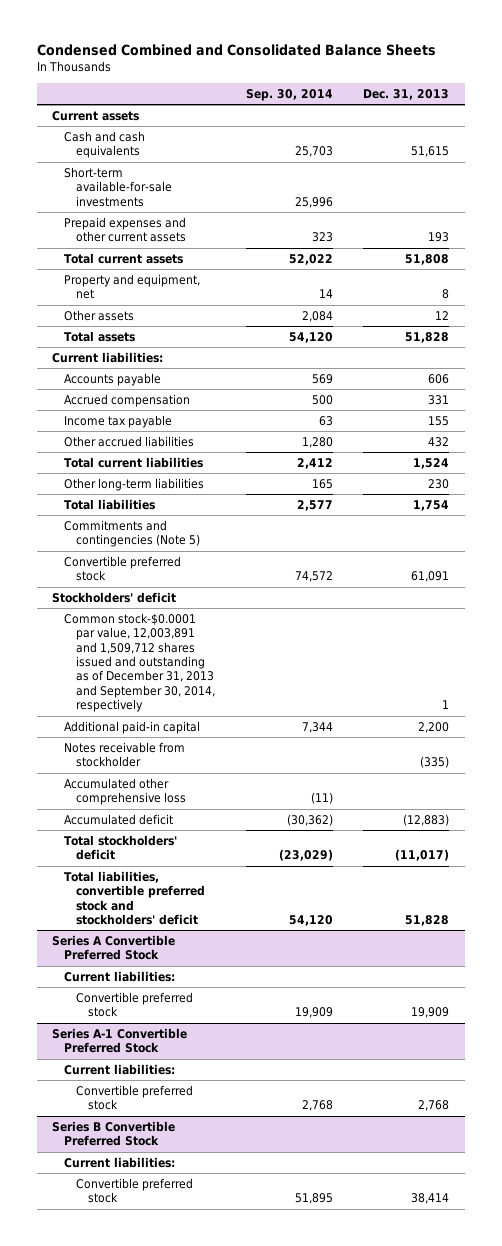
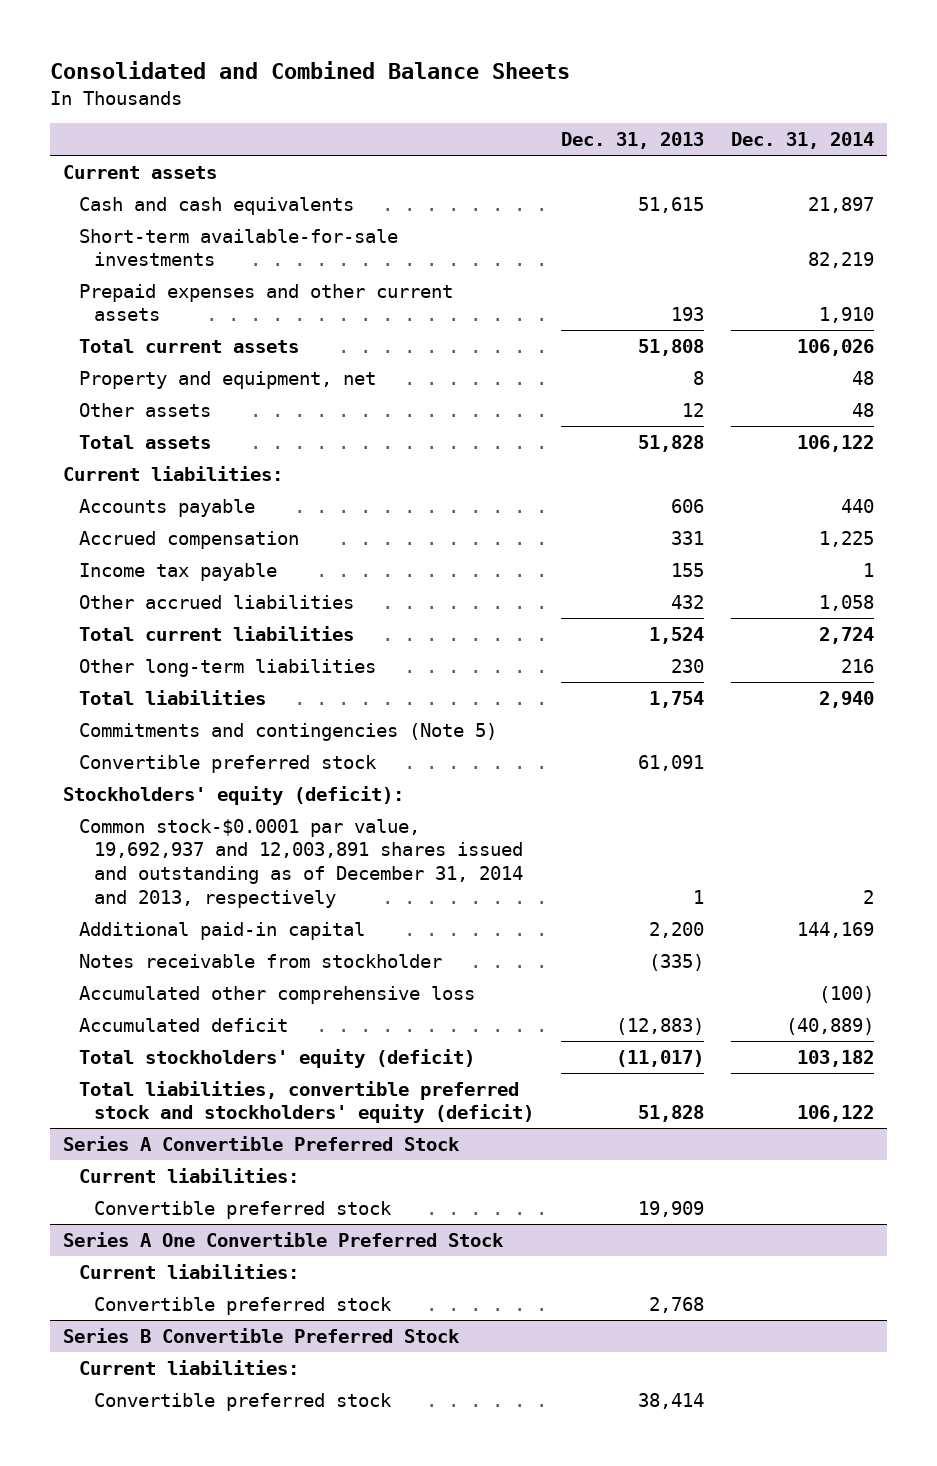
- Condensed Combined and Consolidated Balance Sheets
+ Consolidated and Combined Balance Sheets
- | Sep. 30, 2014 | Dec. 31, 2013
+ | Dec. 31, 2013 | Dec. 31, 2014
- Stockholders' deficit
- Common stock-$0.0001 par value, 12,003,891 and 1,509,712 shares issued and outstanding as of December 31, 2013 and September 30, 2014, respectively | | 1
+ Stockholders' equity (deficit):
+ Common stock-$0.0001 par value, 19,692,937 and 12,003,891 shares issued and outstanding as of December 31, 2014 and 2013, respectively | 1 | 2
- Total stockholders' deficit | (23,029) | (11,017)
- Total liabilities, convertible preferred stock and stockholders' deficit | 54,120 | 51,828
+ Total stockholders' equity (deficit) | (11,017) | 103,182
+ Total liabilities, convertible preferred stock and stockholders' equity (deficit) | 51,828 | 106,122
- Series A-1 Convertible Preferred Stock
+ Series A One Convertible Preferred Stock

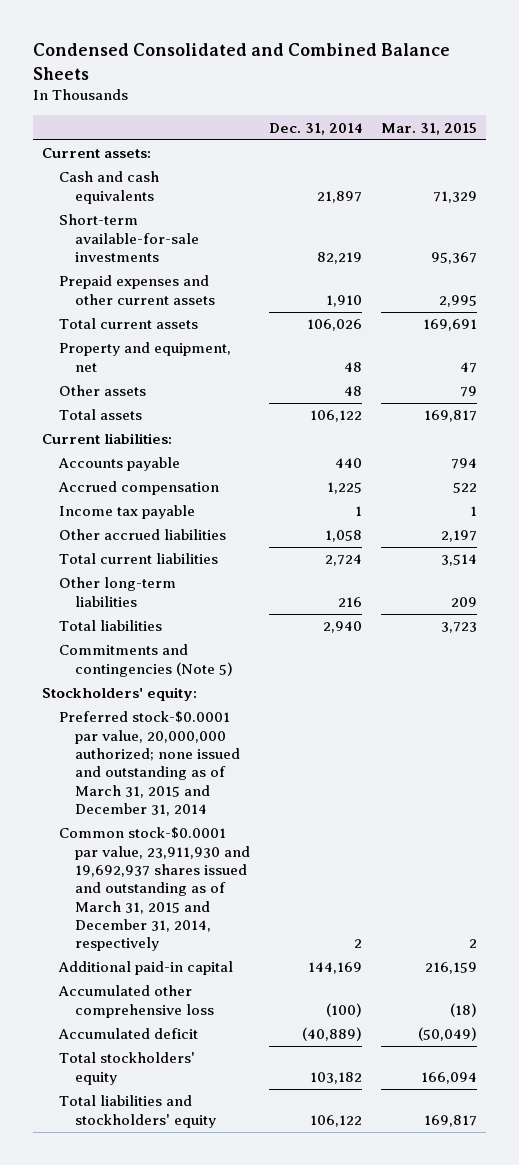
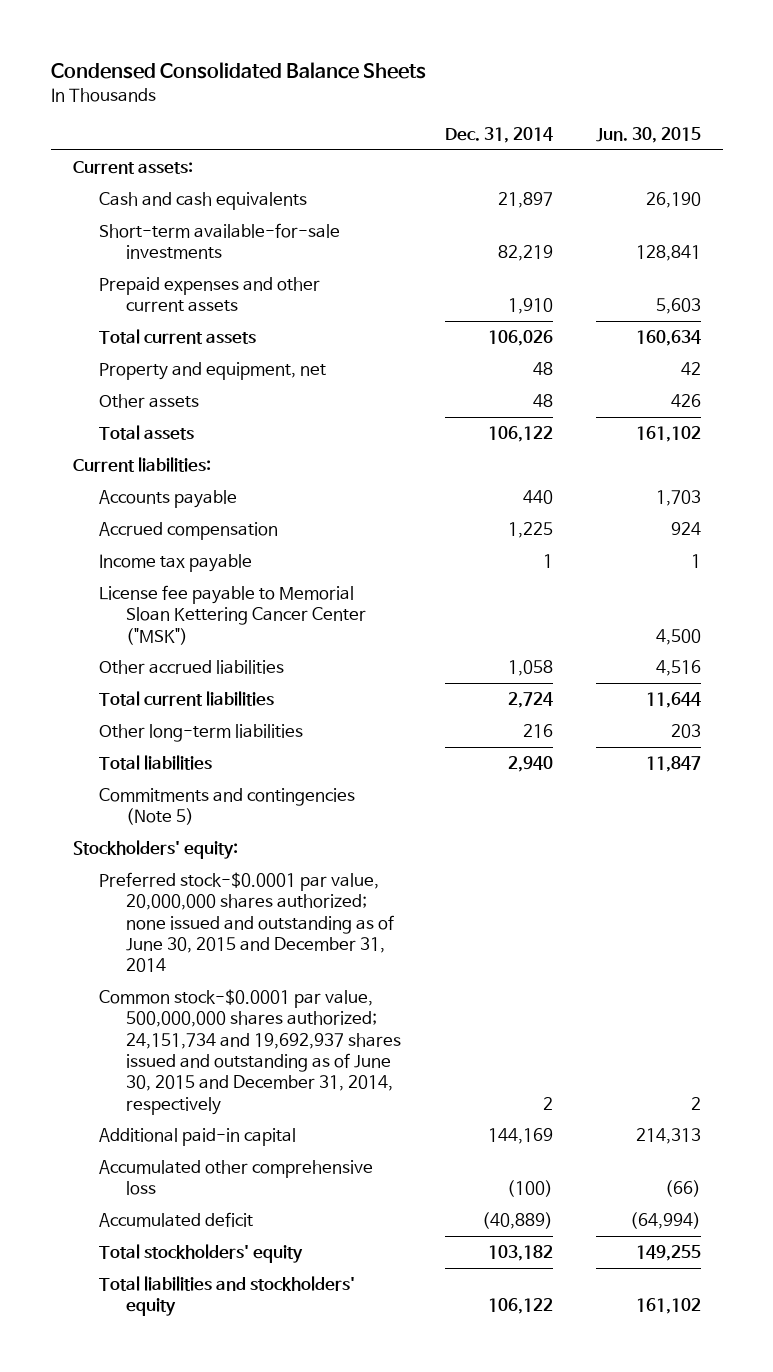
- Condensed Consolidated and Combined Balance Sheets
+ Condensed Consolidated Balance Sheets
- | Dec. 31, 2014 | Mar. 31, 2015
+ | Dec. 31, 2014 | Jun. 30, 2015
+ License fee payable to Memorial Sloan Kettering Cancer Center ("MSK") | | 4,500
- Preferred stock-$0.0001 par value, 20,000,000 authorized; none issued and outstanding as of March 31, 2015 and December 31, 2014
- Common stock-$0.0001 par value, 23,911,930 and 19,692,937 shares issued and outstanding as of March 31, 2015 and December 31, 2014, respectively | 2 | 2
+ Preferred stock-$0.0001 par value, 20,000,000 shares authorized; none issued and outstanding as of June 30, 2015 and December 31, 2014
+ Common stock-$0.0001 par value, 500,000,000 shares authorized; 24,151,734 and 19,692,937 shares issued and outstanding as of June 30, 2015 and December 31, 2014, respectively | 2 | 2

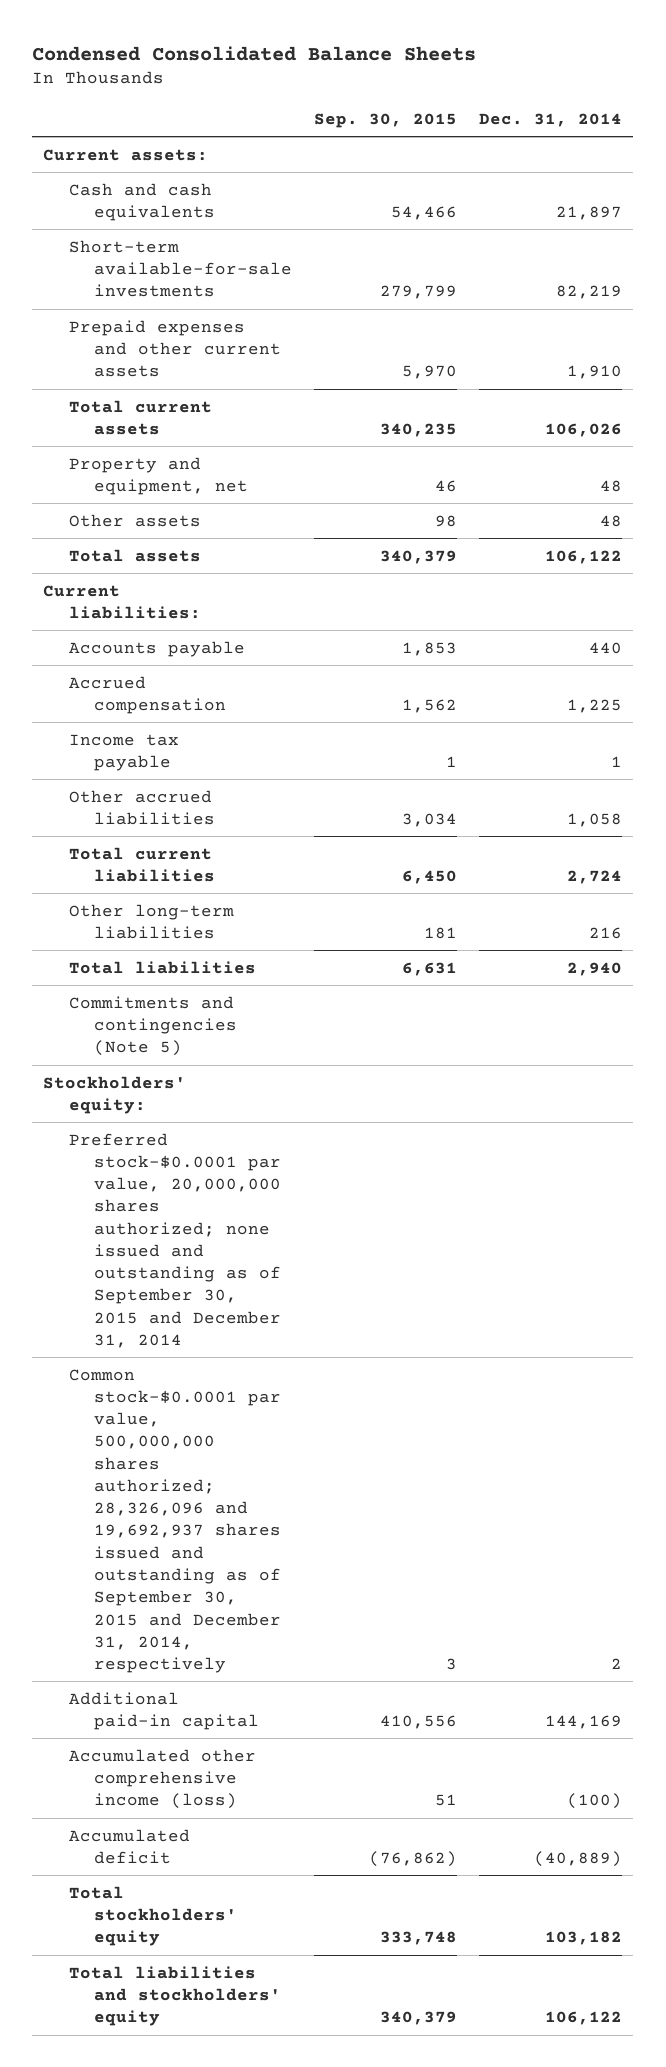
- | Dec. 31, 2014 | Jun. 30, 2015
+ | Sep. 30, 2015 | Dec. 31, 2014
- License fee payable to Memorial Sloan Kettering Cancer Center ("MSK") | | 4,500
- Preferred stock-$0.0001 par value, 20,000,000 shares authorized; none issued and outstanding as of June 30, 2015 and December 31, 2014
- Common stock-$0.0001 par value, 500,000,000 shares authorized; 24,151,734 and 19,692,937 shares issued and outstanding as of June 30, 2015 and December 31, 2014, respectively | 2 | 2
+ Preferred stock-$0.0001 par value, 20,000,000 shares authorized; none issued and outstanding as of September 30, 2015 and December 31, 2014
+ Common stock-$0.0001 par value, 500,000,000 shares authorized; 28,326,096 and 19,692,937 shares issued and outstanding as of September 30, 2015 and December 31, 2014, respectively | 3 | 2
- Accumulated other comprehensive loss | (100) | (66)
+ Accumulated other comprehensive income (loss) | 51 | (100)

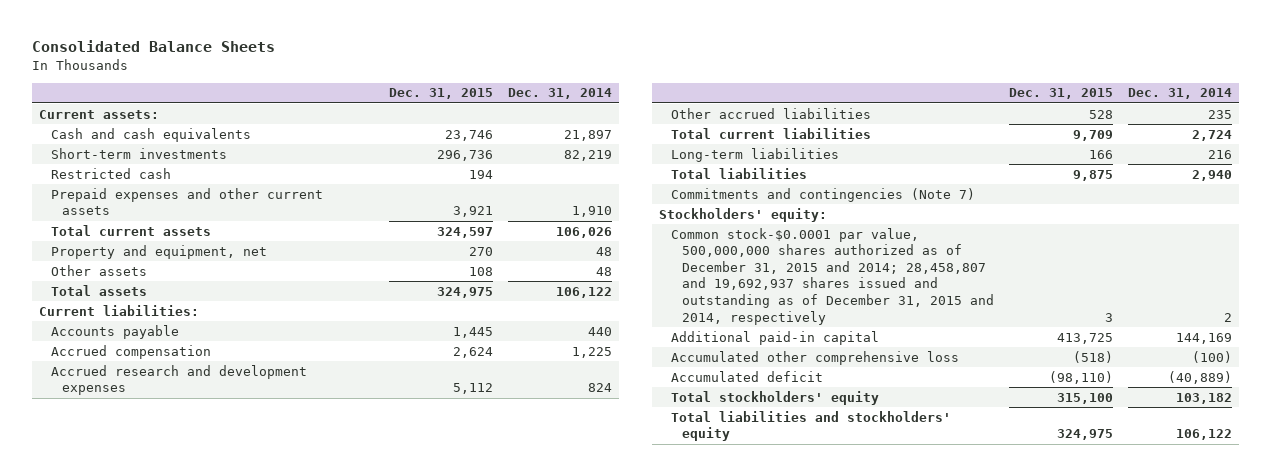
- Condensed Consolidated Balance Sheets
+ Consolidated Balance Sheets
- | Sep. 30, 2015 | Dec. 31, 2014
+ | Dec. 31, 2015 | Dec. 31, 2014
- Short-term available-for-sale investments | 279,799 | 82,219
+ Short-term investments | 296,736 | 82,219
+ Restricted cash | 194 |
- Income tax payable | 1 | 1
- Other accrued liabilities | 3,034 | 1,058
+ Accrued research and development expenses | 5,112 | 824
+ Other accrued liabilities | 528 | 235
- Other long-term liabilities | 181 | 216
+ Long-term liabilities | 166 | 216
- Commitments and contingencies (Note 5)
+ Commitments and contingencies (Note 7)
- Preferred stock-$0.0001 par value, 20,000,000 shares authorized; none issued and outstanding as of September 30, 2015 and December 31, 2014
- Common stock-$0.0001 par value, 500,000,000 shares authorized; 28,326,096 and 19,692,937 shares issued and outstanding as of September 30, 2015 and December 31, 2014, respectively | 3 | 2
+ Common stock-$0.0001 par value, 500,000,000 shares authorized as of December 31, 2015 and 2014; 28,458,807 and 19,692,937 shares issued and outstanding as of December 31, 2015 and 2014, respectively | 3 | 2
- Accumulated other comprehensive income (loss) | 51 | (100)
+ Accumulated other comprehensive loss | (518) | (100)

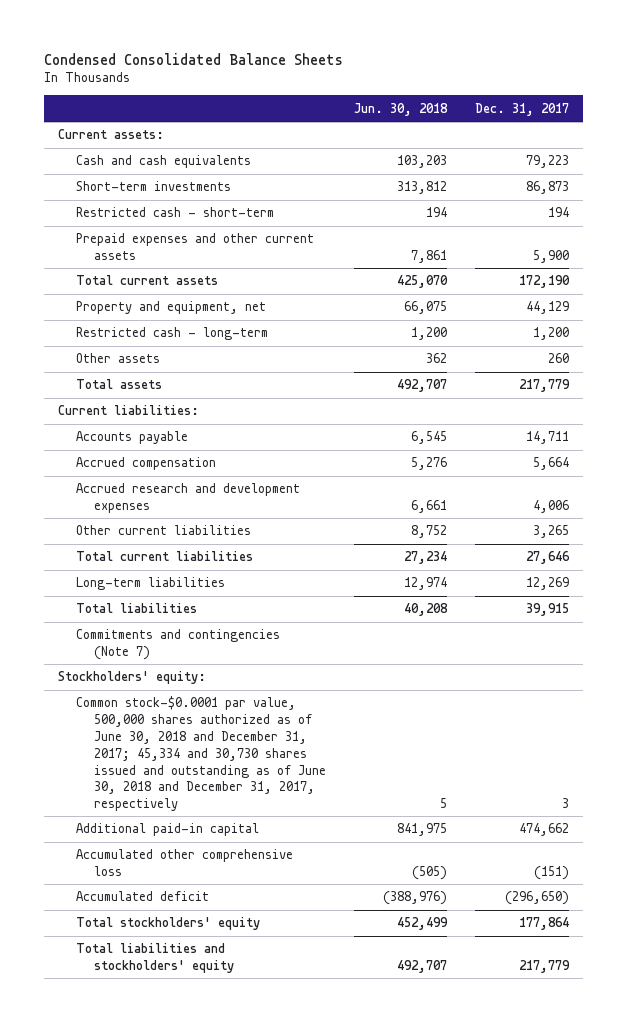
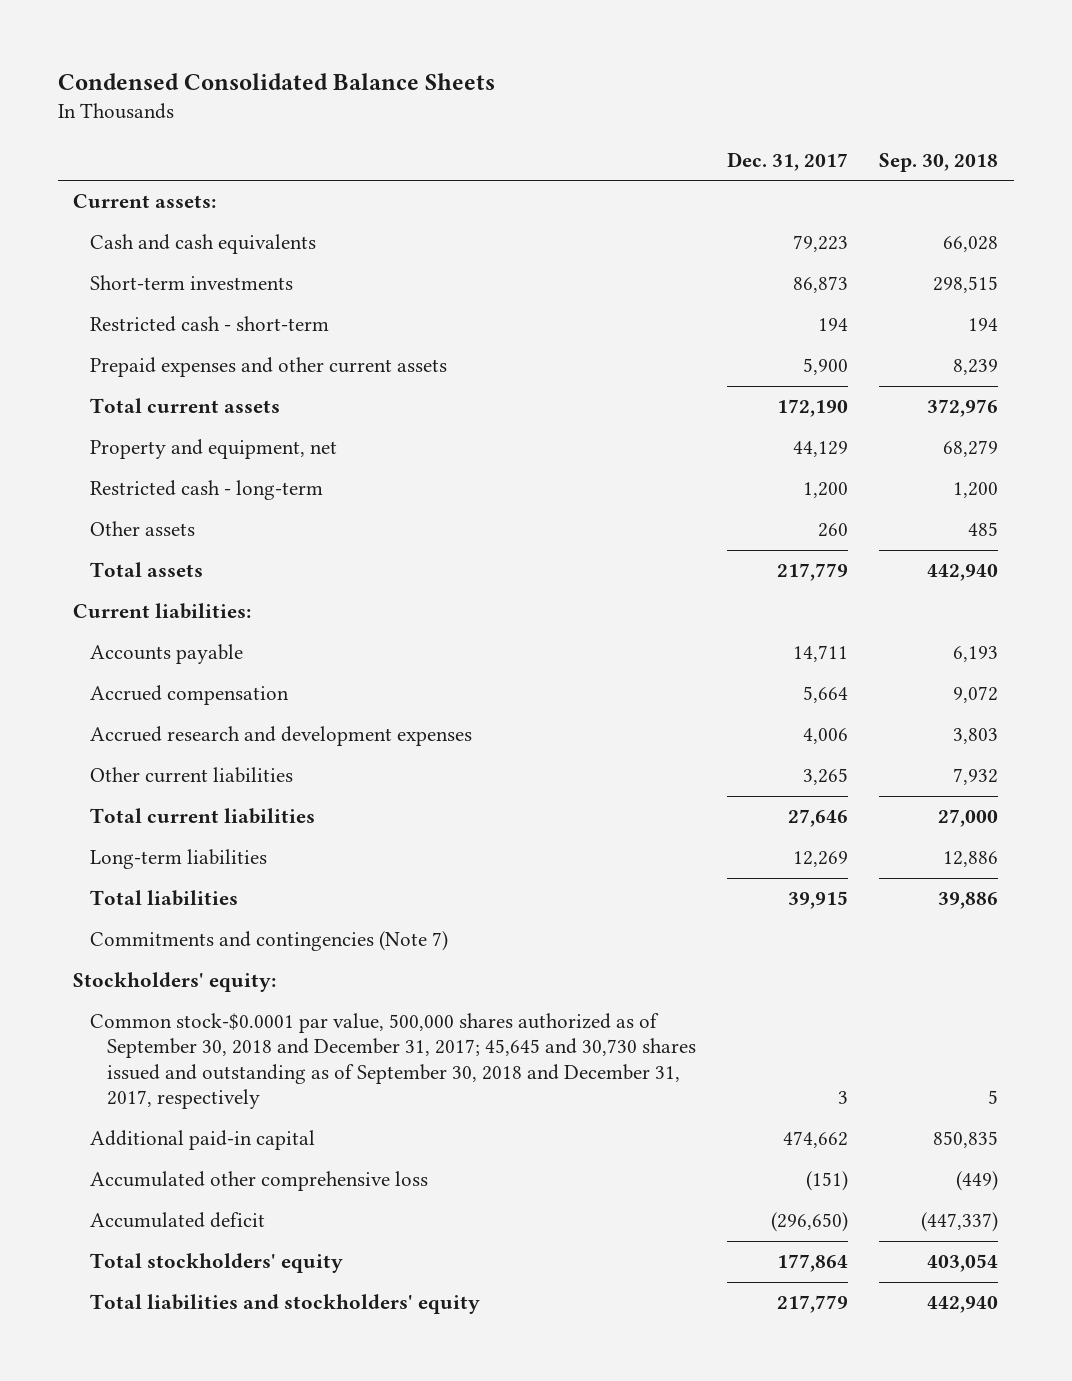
- | Jun. 30, 2018 | Dec. 31, 2017
+ | Dec. 31, 2017 | Sep. 30, 2018
- Common stock-$0.0001 par value, 500,000 shares authorized as of June 30, 2018 and December 31, 2017; 45,334 and 30,730 shares issued and outstanding as of June 30, 2018 and December 31, 2017, respectively | 5 | 3
+ Common stock-$0.0001 par value, 500,000 shares authorized as of September 30, 2018 and December 31, 2017; 45,645 and 30,730 shares issued and outstanding as of September 30, 2018 and December 31, 2017, respectively | 3 | 5

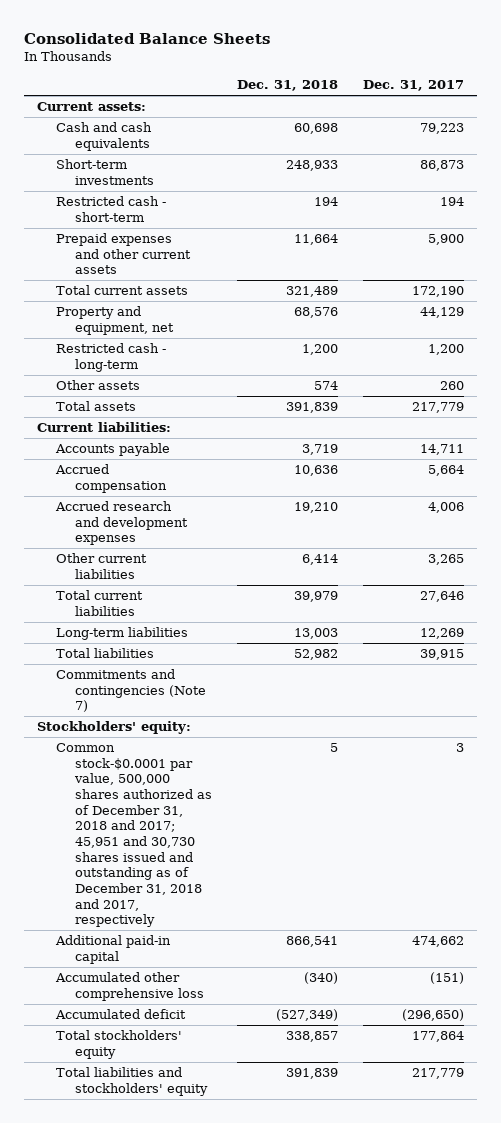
- Condensed Consolidated Balance Sheets
+ Consolidated Balance Sheets
- | Dec. 31, 2017 | Sep. 30, 2018
+ | Dec. 31, 2018 | Dec. 31, 2017
- Common stock-$0.0001 par value, 500,000 shares authorized as of September 30, 2018 and December 31, 2017; 45,645 and 30,730 shares issued and outstanding as of September 30, 2018 and December 31, 2017, respectively | 3 | 5
+ Common stock-$0.0001 par value, 500,000 shares authorized as of December 31, 2018 and 2017; 45,951 and 30,730 shares issued and outstanding as of December 31, 2018 and 2017, respectively | 5 | 3

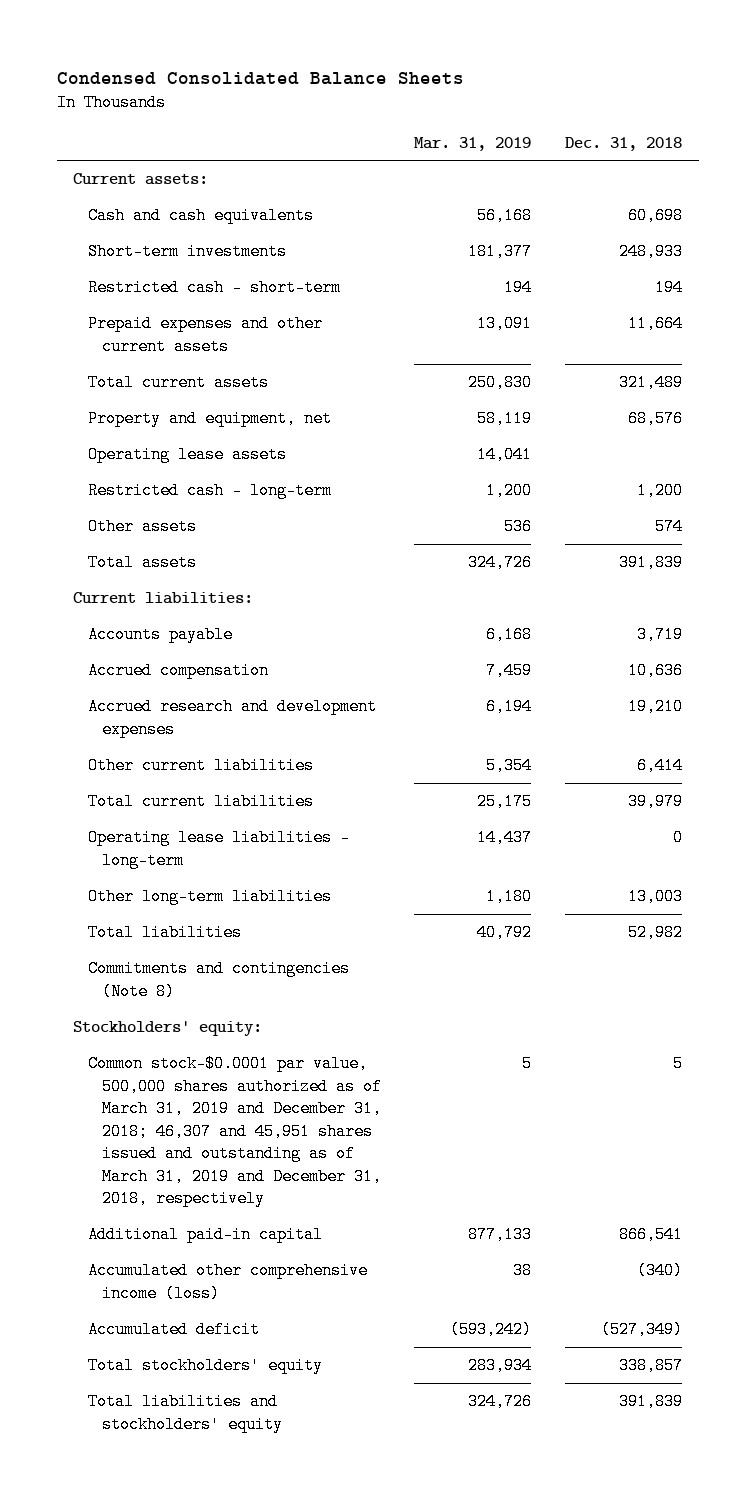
- Consolidated Balance Sheets
+ Condensed Consolidated Balance Sheets
- | Dec. 31, 2018 | Dec. 31, 2017
+ | Mar. 31, 2019 | Dec. 31, 2018
+ Operating lease assets | 14,041 |
- Long-term liabilities | 13,003 | 12,269
+ Operating lease liabilities - long-term | 14,437 | 0
+ Other long-term liabilities | 1,180 | 13,003
- Commitments and contingencies (Note 7)
+ Commitments and contingencies (Note 8)
- Common stock-$0.0001 par value, 500,000 shares authorized as of December 31, 2018 and 2017; 45,951 and 30,730 shares issued and outstanding as of December 31, 2018 and 2017, respectively | 5 | 3
+ Common stock-$0.0001 par value, 500,000 shares authorized as of March 31, 2019 and December 31, 2018; 46,307 and 45,951 shares issued and outstanding as of March 31, 2019 and December 31, 2018, respectively | 5 | 5
- Accumulated other comprehensive loss | (340) | (151)
+ Accumulated other comprehensive income (loss) | 38 | (340)

